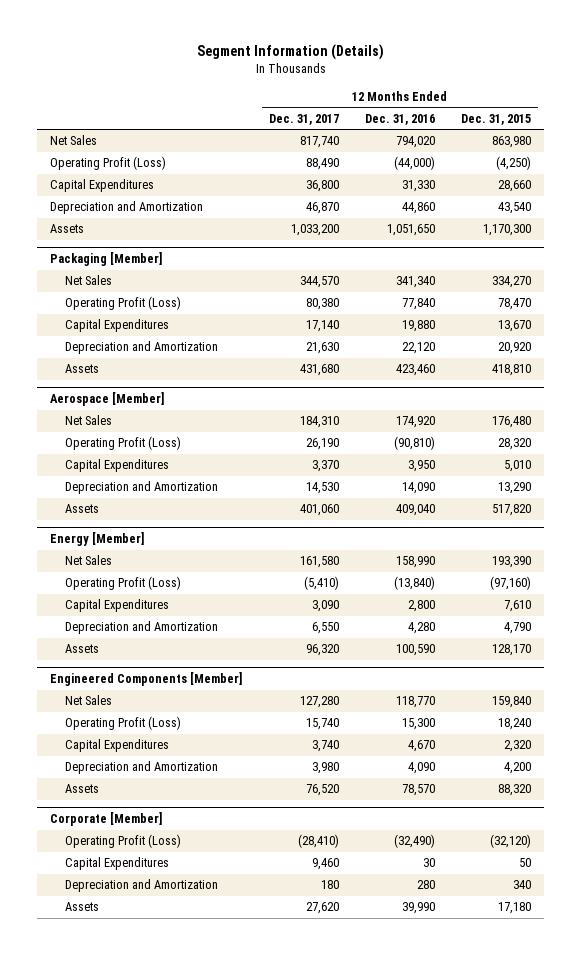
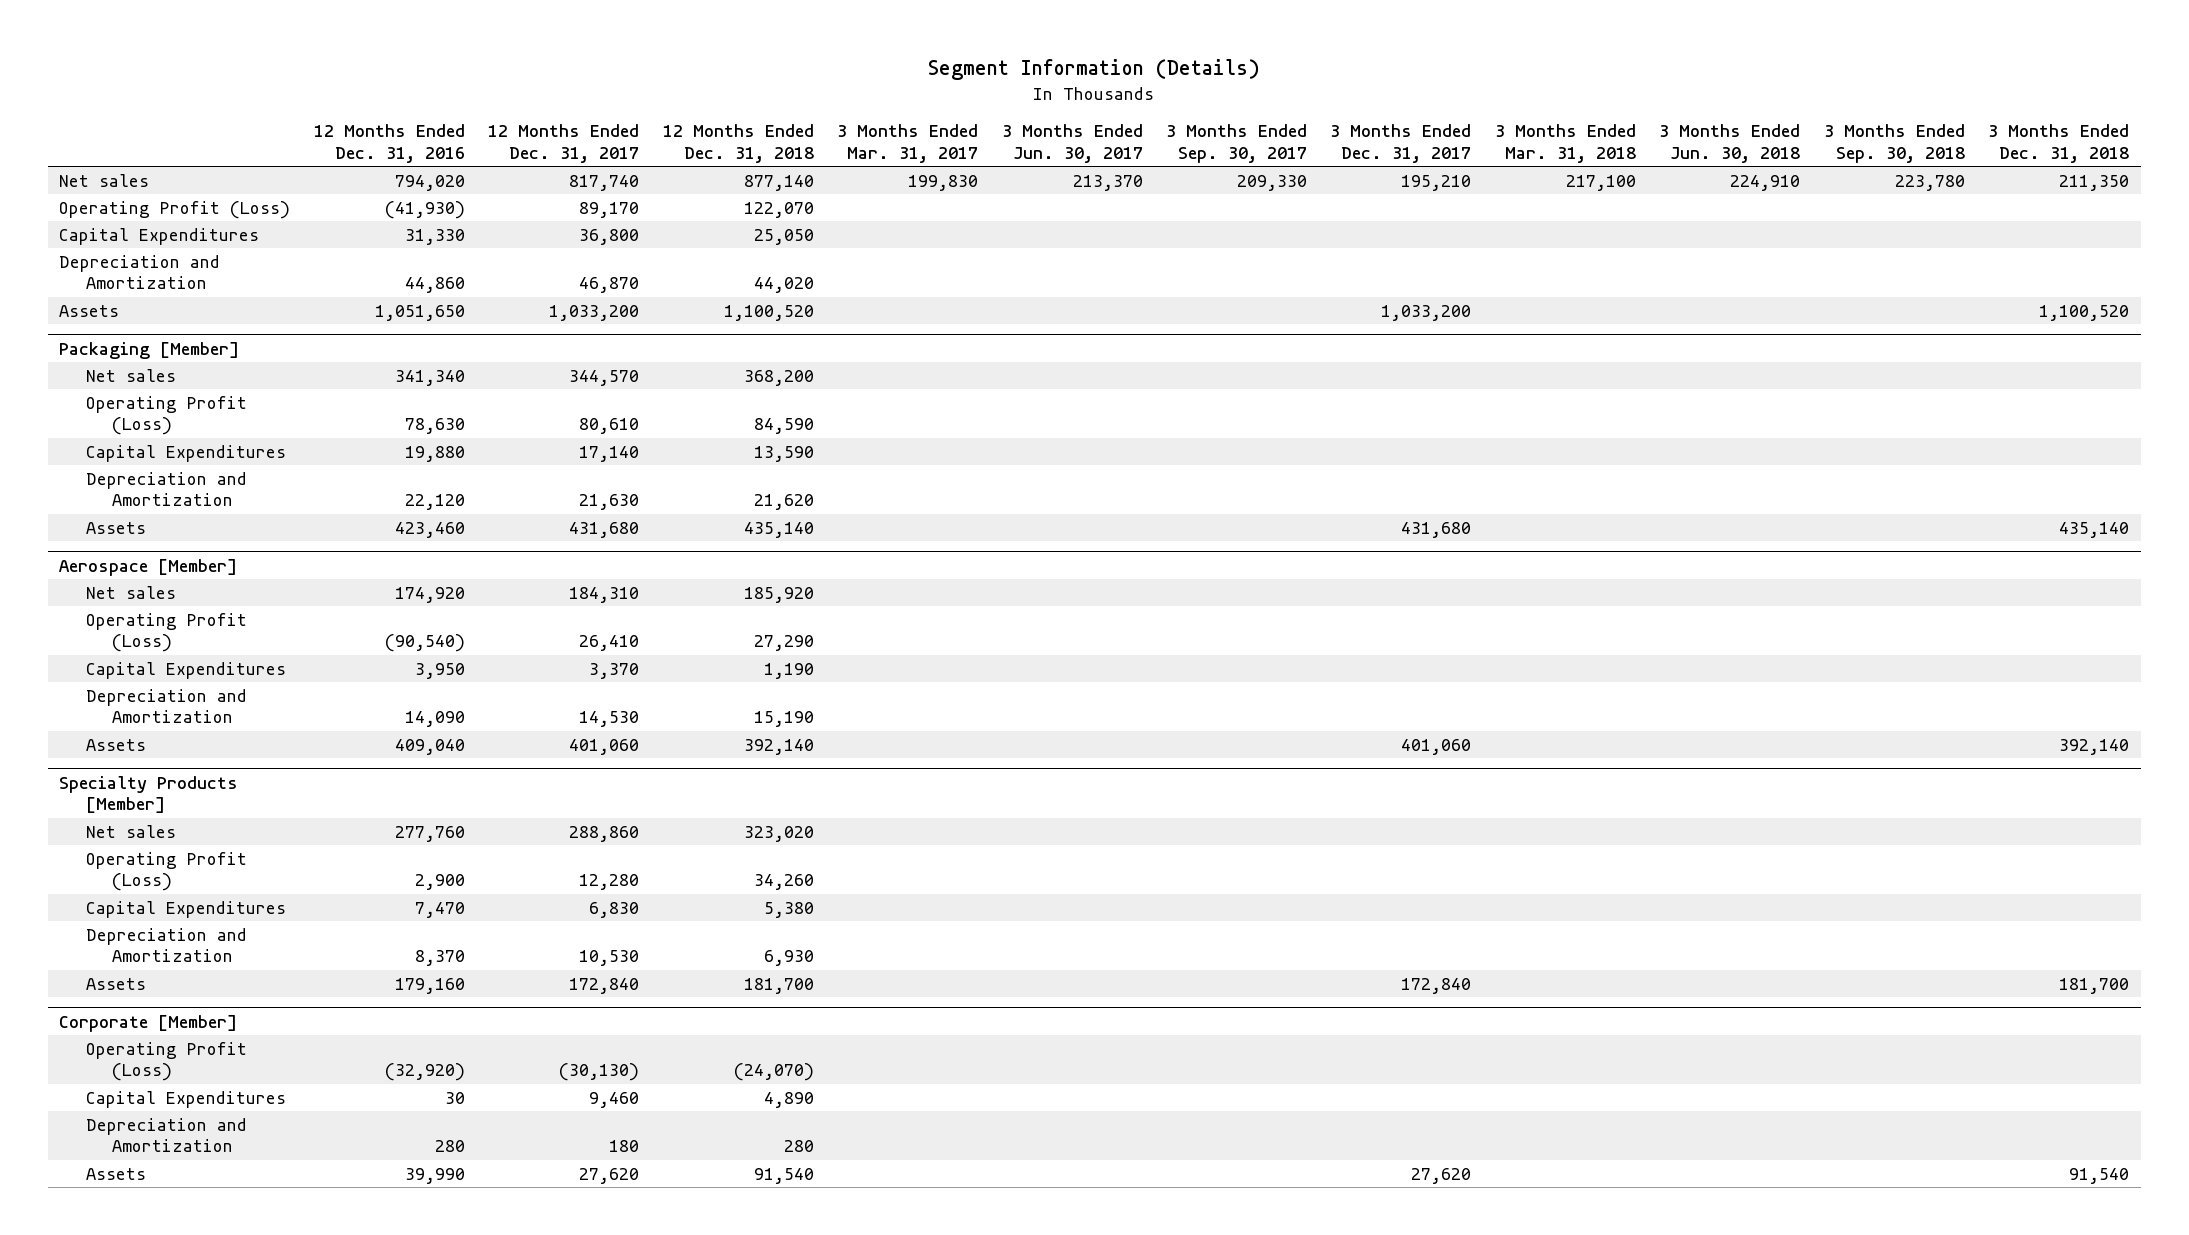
- | 12 Months Ended Dec. 31, 2017 | 12 Months Ended Dec. 31, 2016 | 12 Months Ended Dec. 31, 2015
+ | 12 Months Ended Dec. 31, 2016 | 12 Months Ended Dec. 31, 2017 | 12 Months Ended Dec. 31, 2018 | 3 Months Ended Mar. 31, 2017 | 3 Months Ended Jun. 30, 2017 | 3 Months Ended Sep. 30, 2017 | 3 Months Ended Dec. 31, 2017 | 3 Months Ended Mar. 31, 2018 | 3 Months Ended Jun. 30, 2018 | 3 Months Ended Sep. 30, 2018 | 3 Months Ended Dec. 31, 2018
- Net Sales | 817,740 | 794,020 | 863,980
- Operating Profit (Loss) | 88,490 | (44,000) | (4,250)
+ Net sales | 794,020 | 817,740 | 877,140 | 199,830 | 213,370 | 209,330 | 195,210 | 217,100 | 224,910 | 223,780 | 211,350
+ Operating Profit (Loss) | (41,930) | 89,170 | 122,070 | | | | | | | |
@ Packaging [Member]
- Net Sales | 344,570 | 341,340 | 334,270
- Operating Profit (Loss) | 80,380 | 77,840 | 78,470
+ Net sales | 341,340 | 344,570 | 368,200 | | | | | | | |
+ Operating Profit (Loss) | 78,630 | 80,610 | 84,590 | | | | | | | |
@ Aerospace [Member]
- Net Sales | 184,310 | 174,920 | 176,480
- Operating Profit (Loss) | 26,190 | (90,810) | 28,320
+ Net sales | 174,920 | 184,310 | 185,920 | | | | | | | |
+ Operating Profit (Loss) | (90,540) | 26,410 | 27,290 | | | | | | | |
- Energy [Member]
- Net Sales | 161,580 | 158,990 | 193,390
- Operating Profit (Loss) | (5,410) | (13,840) | (97,160)
- Capital Expenditures | 3,090 | 2,800 | 7,610
- Depreciation and Amortization | 6,550 | 4,280 | 4,790
- Assets | 96,320 | 100,590 | 128,170
- Engineered Components [Member]
- Net Sales | 127,280 | 118,770 | 159,840
- Operating Profit (Loss) | 15,740 | 15,300 | 18,240
- Capital Expenditures | 3,740 | 4,670 | 2,320
- Depreciation and Amortization | 3,980 | 4,090 | 4,200
- Assets | 76,520 | 78,570 | 88,320
+ Specialty Products [Member]
+ Net sales | 277,760 | 288,860 | 323,020 | | | | | | | |
+ Operating Profit (Loss) | 2,900 | 12,280 | 34,260 | | | | | | | |
+ Capital Expenditures | 7,470 | 6,830 | 5,380 | | | | | | | |
+ Depreciation and Amortization | 8,370 | 10,530 | 6,930 | | | | | | | |
+ Assets | 179,160 | 172,840 | 181,700 | | | | 172,840 | | | | 181,700
@ Corporate [Member]
- Operating Profit (Loss) | (28,410) | (32,490) | (32,120)
+ Operating Profit (Loss) | (32,920) | (30,130) | (24,070) | | | | | | | |

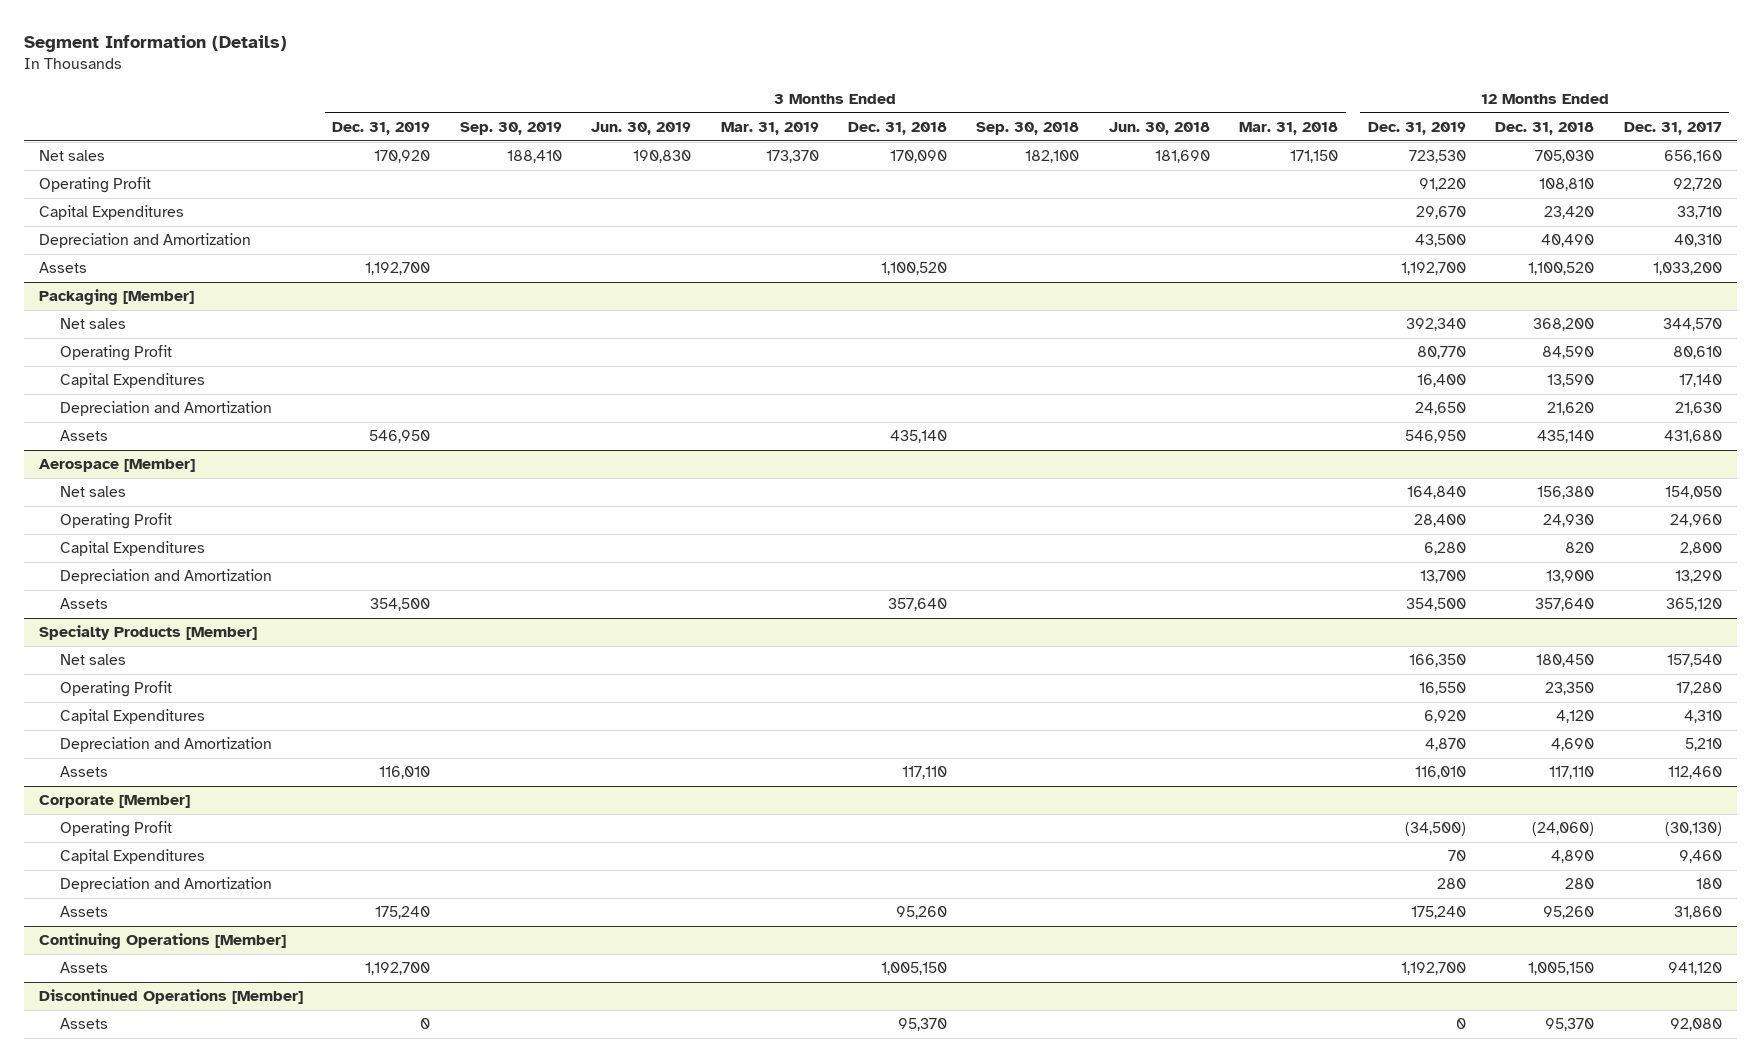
- | 12 Months Ended Dec. 31, 2016 | 12 Months Ended Dec. 31, 2017 | 12 Months Ended Dec. 31, 2018 | 3 Months Ended Mar. 31, 2017 | 3 Months Ended Jun. 30, 2017 | 3 Months Ended Sep. 30, 2017 | 3 Months Ended Dec. 31, 2017 | 3 Months Ended Mar. 31, 2018 | 3 Months Ended Jun. 30, 2018 | 3 Months Ended Sep. 30, 2018 | 3 Months Ended Dec. 31, 2018
+ | 3 Months Ended Dec. 31, 2019 | 3 Months Ended Sep. 30, 2019 | 3 Months Ended Jun. 30, 2019 | 3 Months Ended Mar. 31, 2019 | 3 Months Ended Dec. 31, 2018 | 3 Months Ended Sep. 30, 2018 | 3 Months Ended Jun. 30, 2018 | 3 Months Ended Mar. 31, 2018 | 12 Months Ended Dec. 31, 2019 | 12 Months Ended Dec. 31, 2018 | 12 Months Ended Dec. 31, 2017
- Net sales | 794,020 | 817,740 | 877,140 | 199,830 | 213,370 | 209,330 | 195,210 | 217,100 | 224,910 | 223,780 | 211,350
- Operating Profit (Loss) | (41,930) | 89,170 | 122,070 | | | | | | | |
- Capital Expenditures | 31,330 | 36,800 | 25,050 | | | | | | | |
- Depreciation and Amortization | 44,860 | 46,870 | 44,020 | | | | | | | |
+ Net sales | 170,920 | 188,410 | 190,830 | 173,370 | 170,090 | 182,100 | 181,690 | 171,150 | 723,530 | 705,030 | 656,160
+ Operating Profit | | | | | | | | | 91,220 | 108,810 | 92,720
+ Capital Expenditures | | | | | | | | | 29,670 | 23,420 | 33,710
+ Depreciation and Amortization | | | | | | | | | 43,500 | 40,490 | 40,310
@ Packaging [Member]
- Operating Profit (Loss) | 78,630 | 80,610 | 84,590 | | | | | | | |
+ Operating Profit | | | | | | | | | 80,770 | 84,590 | 80,610
@ Aerospace [Member]
- Net sales | 174,920 | 184,310 | 185,920 | | | | | | | |
- Operating Profit (Loss) | (90,540) | 26,410 | 27,290 | | | | | | | |
- Capital Expenditures | 3,950 | 3,370 | 1,190 | | | | | | | |
- Depreciation and Amortization | 14,090 | 14,530 | 15,190 | | | | | | | |
- Assets | 409,040 | 401,060 | 392,140 | | | | 401,060 | | | | 392,140
+ Net sales | | | | | | | | | 164,840 | 156,380 | 154,050
+ Operating Profit | | | | | | | | | 28,400 | 24,930 | 24,960
+ Capital Expenditures | | | | | | | | | 6,280 | 820 | 2,800
+ Depreciation and Amortization | | | | | | | | | 13,700 | 13,900 | 13,290
+ Assets | 354,500 | | | | 357,640 | | | | 354,500 | 357,640 | 365,120
@ Specialty Products [Member]
- Net sales | 277,760 | 288,860 | 323,020 | | | | | | | |
- Operating Profit (Loss) | 2,900 | 12,280 | 34,260 | | | | | | | |
- Capital Expenditures | 7,470 | 6,830 | 5,380 | | | | | | | |
- Depreciation and Amortization | 8,370 | 10,530 | 6,930 | | | | | | | |
- Assets | 179,160 | 172,840 | 181,700 | | | | 172,840 | | | | 181,700
+ Net sales | | | | | | | | | 166,350 | 180,450 | 157,540
+ Operating Profit | | | | | | | | | 16,550 | 23,350 | 17,280
+ Capital Expenditures | | | | | | | | | 6,920 | 4,120 | 4,310
+ Depreciation and Amortization | | | | | | | | | 4,870 | 4,690 | 5,210
+ Assets | 116,010 | | | | 117,110 | | | | 116,010 | 117,110 | 112,460
@ Corporate [Member]
- Operating Profit (Loss) | (32,920) | (30,130) | (24,070) | | | | | | | |
+ Operating Profit | | | | | | | | | (34,500) | (24,060) | (30,130)
- Assets | 39,990 | 27,620 | 91,540 | | | | 27,620 | | | | 91,540
+ Assets | 175,240 | | | | 95,260 | | | | 175,240 | 95,260 | 31,860
+ Continuing Operations [Member]
+ Assets | 1,192,700 | | | | 1,005,150 | | | | 1,192,700 | 1,005,150 | 941,120
+ Discontinued Operations [Member]
+ Assets | 0 | | | | 95,370 | | | | 0 | 95,370 | 92,080

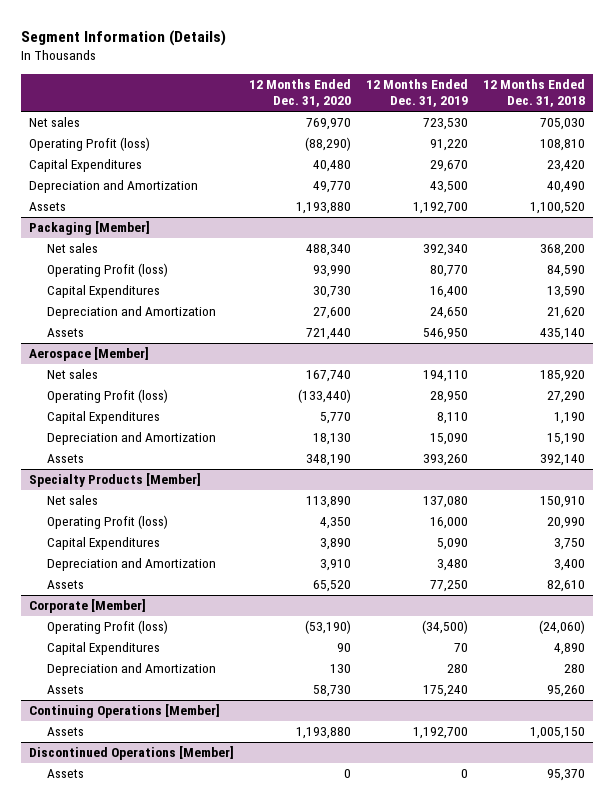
- | 3 Months Ended Dec. 31, 2019 | 3 Months Ended Sep. 30, 2019 | 3 Months Ended Jun. 30, 2019 | 3 Months Ended Mar. 31, 2019 | 3 Months Ended Dec. 31, 2018 | 3 Months Ended Sep. 30, 2018 | 3 Months Ended Jun. 30, 2018 | 3 Months Ended Mar. 31, 2018 | 12 Months Ended Dec. 31, 2019 | 12 Months Ended Dec. 31, 2018 | 12 Months Ended Dec. 31, 2017
+ | 12 Months Ended Dec. 31, 2020 | 12 Months Ended Dec. 31, 2019 | 12 Months Ended Dec. 31, 2018
- Operating Profit | | | | | | | | | 91,220 | 108,810 | 92,720
+ Operating Profit (loss) | (88,290) | 91,220 | 108,810
@ Packaging [Member]
- Operating Profit | | | | | | | | | 80,770 | 84,590 | 80,610
+ Operating Profit (loss) | 93,990 | 80,770 | 84,590
@ Aerospace [Member]
- Net sales | | | | | | | | | 164,840 | 156,380 | 154,050
- Operating Profit | | | | | | | | | 28,400 | 24,930 | 24,960
- Capital Expenditures | | | | | | | | | 6,280 | 820 | 2,800
- Depreciation and Amortization | | | | | | | | | 13,700 | 13,900 | 13,290
- Assets | 354,500 | | | | 357,640 | | | | 354,500 | 357,640 | 365,120
+ Net sales | 167,740 | 194,110 | 185,920
+ Operating Profit (loss) | (133,440) | 28,950 | 27,290
+ Capital Expenditures | 5,770 | 8,110 | 1,190
+ Depreciation and Amortization | 18,130 | 15,090 | 15,190
+ Assets | 348,190 | 393,260 | 392,140
@ Specialty Products [Member]
- Net sales | | | | | | | | | 166,350 | 180,450 | 157,540
- Operating Profit | | | | | | | | | 16,550 | 23,350 | 17,280
- Capital Expenditures | | | | | | | | | 6,920 | 4,120 | 4,310
- Depreciation and Amortization | | | | | | | | | 4,870 | 4,690 | 5,210
- Assets | 116,010 | | | | 117,110 | | | | 116,010 | 117,110 | 112,460
+ Net sales | 113,890 | 137,080 | 150,910
+ Operating Profit (loss) | 4,350 | 16,000 | 20,990
+ Capital Expenditures | 3,890 | 5,090 | 3,750
+ Depreciation and Amortization | 3,910 | 3,480 | 3,400
+ Assets | 65,520 | 77,250 | 82,610
@ Corporate [Member]
- Operating Profit | | | | | | | | | (34,500) | (24,060) | (30,130)
+ Operating Profit (loss) | (53,190) | (34,500) | (24,060)

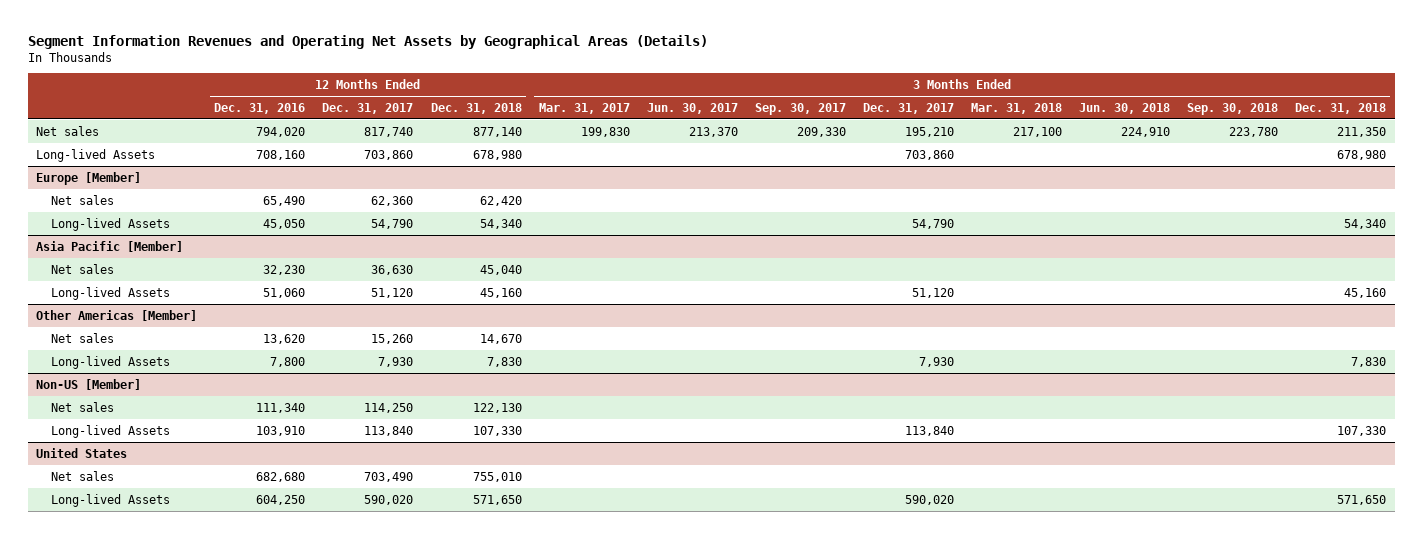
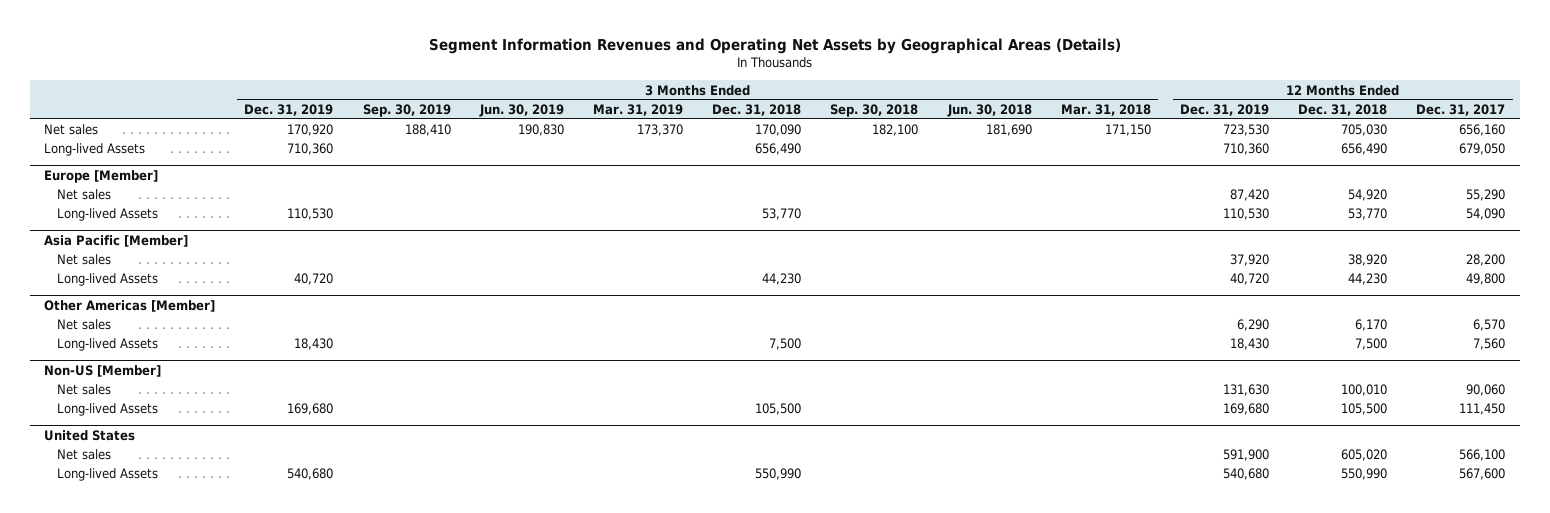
- | 12 Months Ended Dec. 31, 2016 | 12 Months Ended Dec. 31, 2017 | 12 Months Ended Dec. 31, 2018 | 3 Months Ended Mar. 31, 2017 | 3 Months Ended Jun. 30, 2017 | 3 Months Ended Sep. 30, 2017 | 3 Months Ended Dec. 31, 2017 | 3 Months Ended Mar. 31, 2018 | 3 Months Ended Jun. 30, 2018 | 3 Months Ended Sep. 30, 2018 | 3 Months Ended Dec. 31, 2018
+ | 3 Months Ended Dec. 31, 2019 | 3 Months Ended Sep. 30, 2019 | 3 Months Ended Jun. 30, 2019 | 3 Months Ended Mar. 31, 2019 | 3 Months Ended Dec. 31, 2018 | 3 Months Ended Sep. 30, 2018 | 3 Months Ended Jun. 30, 2018 | 3 Months Ended Mar. 31, 2018 | 12 Months Ended Dec. 31, 2019 | 12 Months Ended Dec. 31, 2018 | 12 Months Ended Dec. 31, 2017
- Net sales | 794,020 | 817,740 | 877,140 | 199,830 | 213,370 | 209,330 | 195,210 | 217,100 | 224,910 | 223,780 | 211,350
- Long-lived Assets | 708,160 | 703,860 | 678,980 | | | | 703,860 | | | | 678,980
+ Net sales | 170,920 | 188,410 | 190,830 | 173,370 | 170,090 | 182,100 | 181,690 | 171,150 | 723,530 | 705,030 | 656,160
+ Long-lived Assets | 710,360 | | | | 656,490 | | | | 710,360 | 656,490 | 679,050
@ Europe [Member]
- Net sales | 65,490 | 62,360 | 62,420 | | | | | | | |
- Long-lived Assets | 45,050 | 54,790 | 54,340 | | | | 54,790 | | | | 54,340
+ Net sales | | | | | | | | | 87,420 | 54,920 | 55,290
+ Long-lived Assets | 110,530 | | | | 53,770 | | | | 110,530 | 53,770 | 54,090
@ Asia Pacific [Member]
- Net sales | 32,230 | 36,630 | 45,040 | | | | | | | |
- Long-lived Assets | 51,060 | 51,120 | 45,160 | | | | 51,120 | | | | 45,160
+ Net sales | | | | | | | | | 37,920 | 38,920 | 28,200
+ Long-lived Assets | 40,720 | | | | 44,230 | | | | 40,720 | 44,230 | 49,800
@ Other Americas [Member]
- Net sales | 13,620 | 15,260 | 14,670 | | | | | | | |
- Long-lived Assets | 7,800 | 7,930 | 7,830 | | | | 7,930 | | | | 7,830
+ Net sales | | | | | | | | | 6,290 | 6,170 | 6,570
+ Long-lived Assets | 18,430 | | | | 7,500 | | | | 18,430 | 7,500 | 7,560
@ Non-US [Member]
- Net sales | 111,340 | 114,250 | 122,130 | | | | | | | |
- Long-lived Assets | 103,910 | 113,840 | 107,330 | | | | 113,840 | | | | 107,330
+ Net sales | | | | | | | | | 131,630 | 100,010 | 90,060
+ Long-lived Assets | 169,680 | | | | 105,500 | | | | 169,680 | 105,500 | 111,450
@ United States
- Net sales | 682,680 | 703,490 | 755,010 | | | | | | | |
- Long-lived Assets | 604,250 | 590,020 | 571,650 | | | | 590,020 | | | | 571,650
+ Net sales | | | | | | | | | 591,900 | 605,020 | 566,100
+ Long-lived Assets | 540,680 | | | | 550,990 | | | | 540,680 | 550,990 | 567,600

